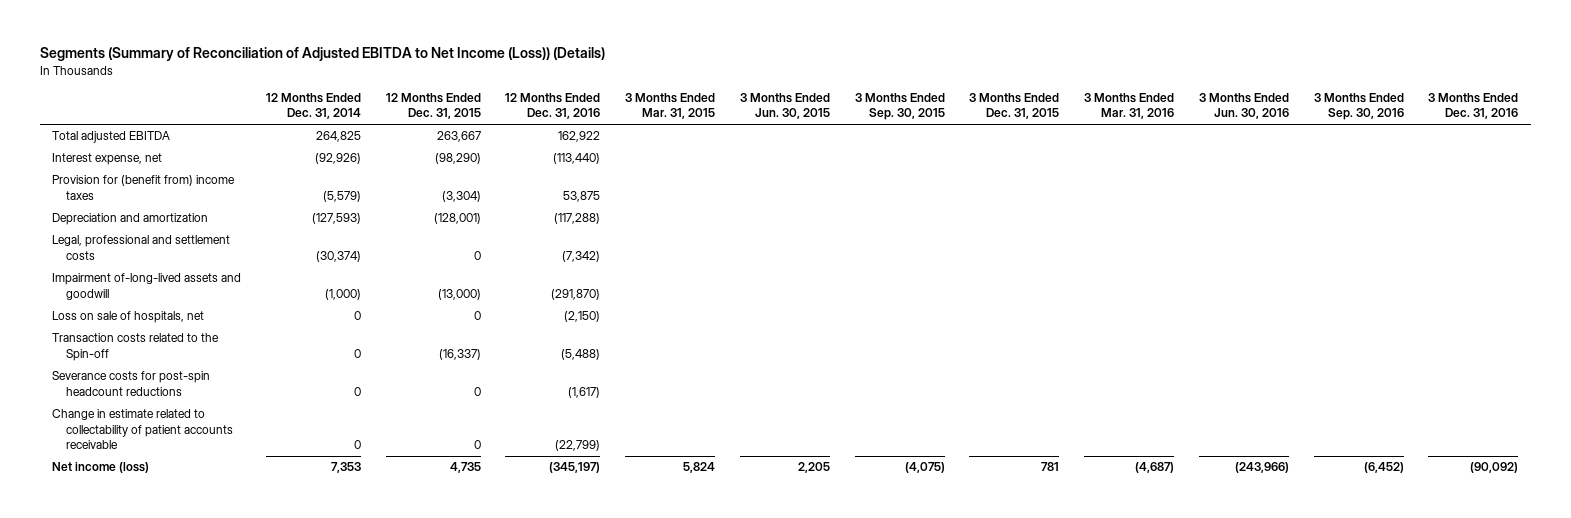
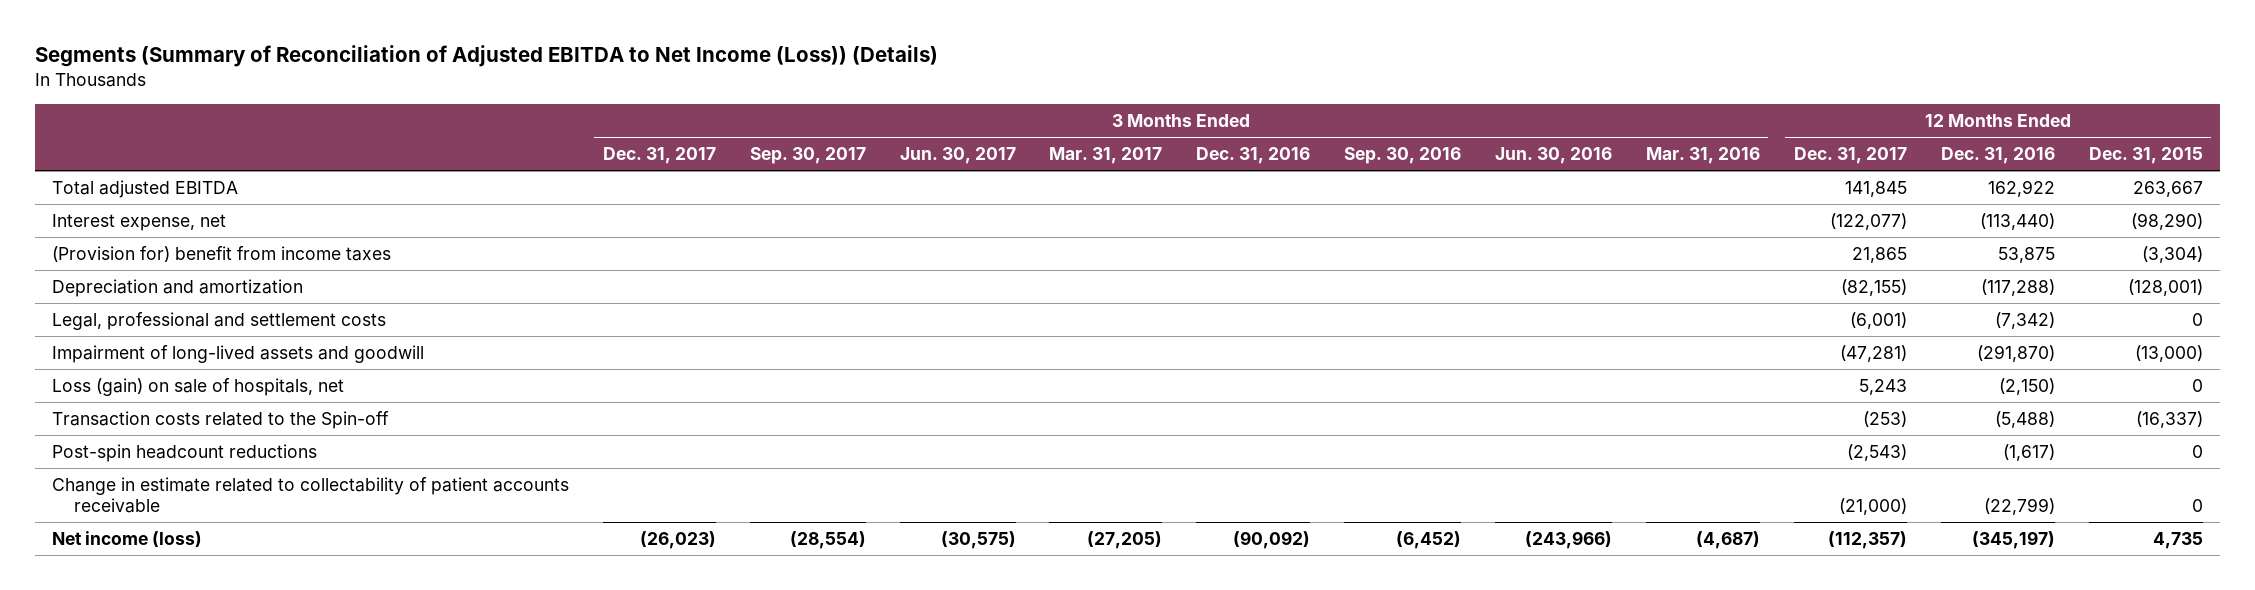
- | 12 Months Ended Dec. 31, 2014 | 12 Months Ended Dec. 31, 2015 | 12 Months Ended Dec. 31, 2016 | 3 Months Ended Mar. 31, 2015 | 3 Months Ended Jun. 30, 2015 | 3 Months Ended Sep. 30, 2015 | 3 Months Ended Dec. 31, 2015 | 3 Months Ended Mar. 31, 2016 | 3 Months Ended Jun. 30, 2016 | 3 Months Ended Sep. 30, 2016 | 3 Months Ended Dec. 31, 2016
+ | 3 Months Ended Dec. 31, 2017 | 3 Months Ended Sep. 30, 2017 | 3 Months Ended Jun. 30, 2017 | 3 Months Ended Mar. 31, 2017 | 3 Months Ended Dec. 31, 2016 | 3 Months Ended Sep. 30, 2016 | 3 Months Ended Jun. 30, 2016 | 3 Months Ended Mar. 31, 2016 | 12 Months Ended Dec. 31, 2017 | 12 Months Ended Dec. 31, 2016 | 12 Months Ended Dec. 31, 2015
- Provision for (benefit from) income taxes | (5,579) | (3,304) | 53,875 | | | | | | | |
+ (Provision for) benefit from income taxes | | | | | | | | | 21,865 | 53,875 | (3,304)
- Impairment of-long-lived assets and goodwill | (1,000) | (13,000) | (291,870) | | | | | | | |
- Loss on sale of hospitals, net | 0 | 0 | (2,150) | | | | | | | |
+ Impairment of long-lived assets and goodwill | | | | | | | | | (47,281) | (291,870) | (13,000)
+ Loss (gain) on sale of hospitals, net | | | | | | | | | 5,243 | (2,150) | 0
- Severance costs for post-spin headcount reductions | 0 | 0 | (1,617) | | | | | | | |
+ Post-spin headcount reductions | | | | | | | | | (2,543) | (1,617) | 0

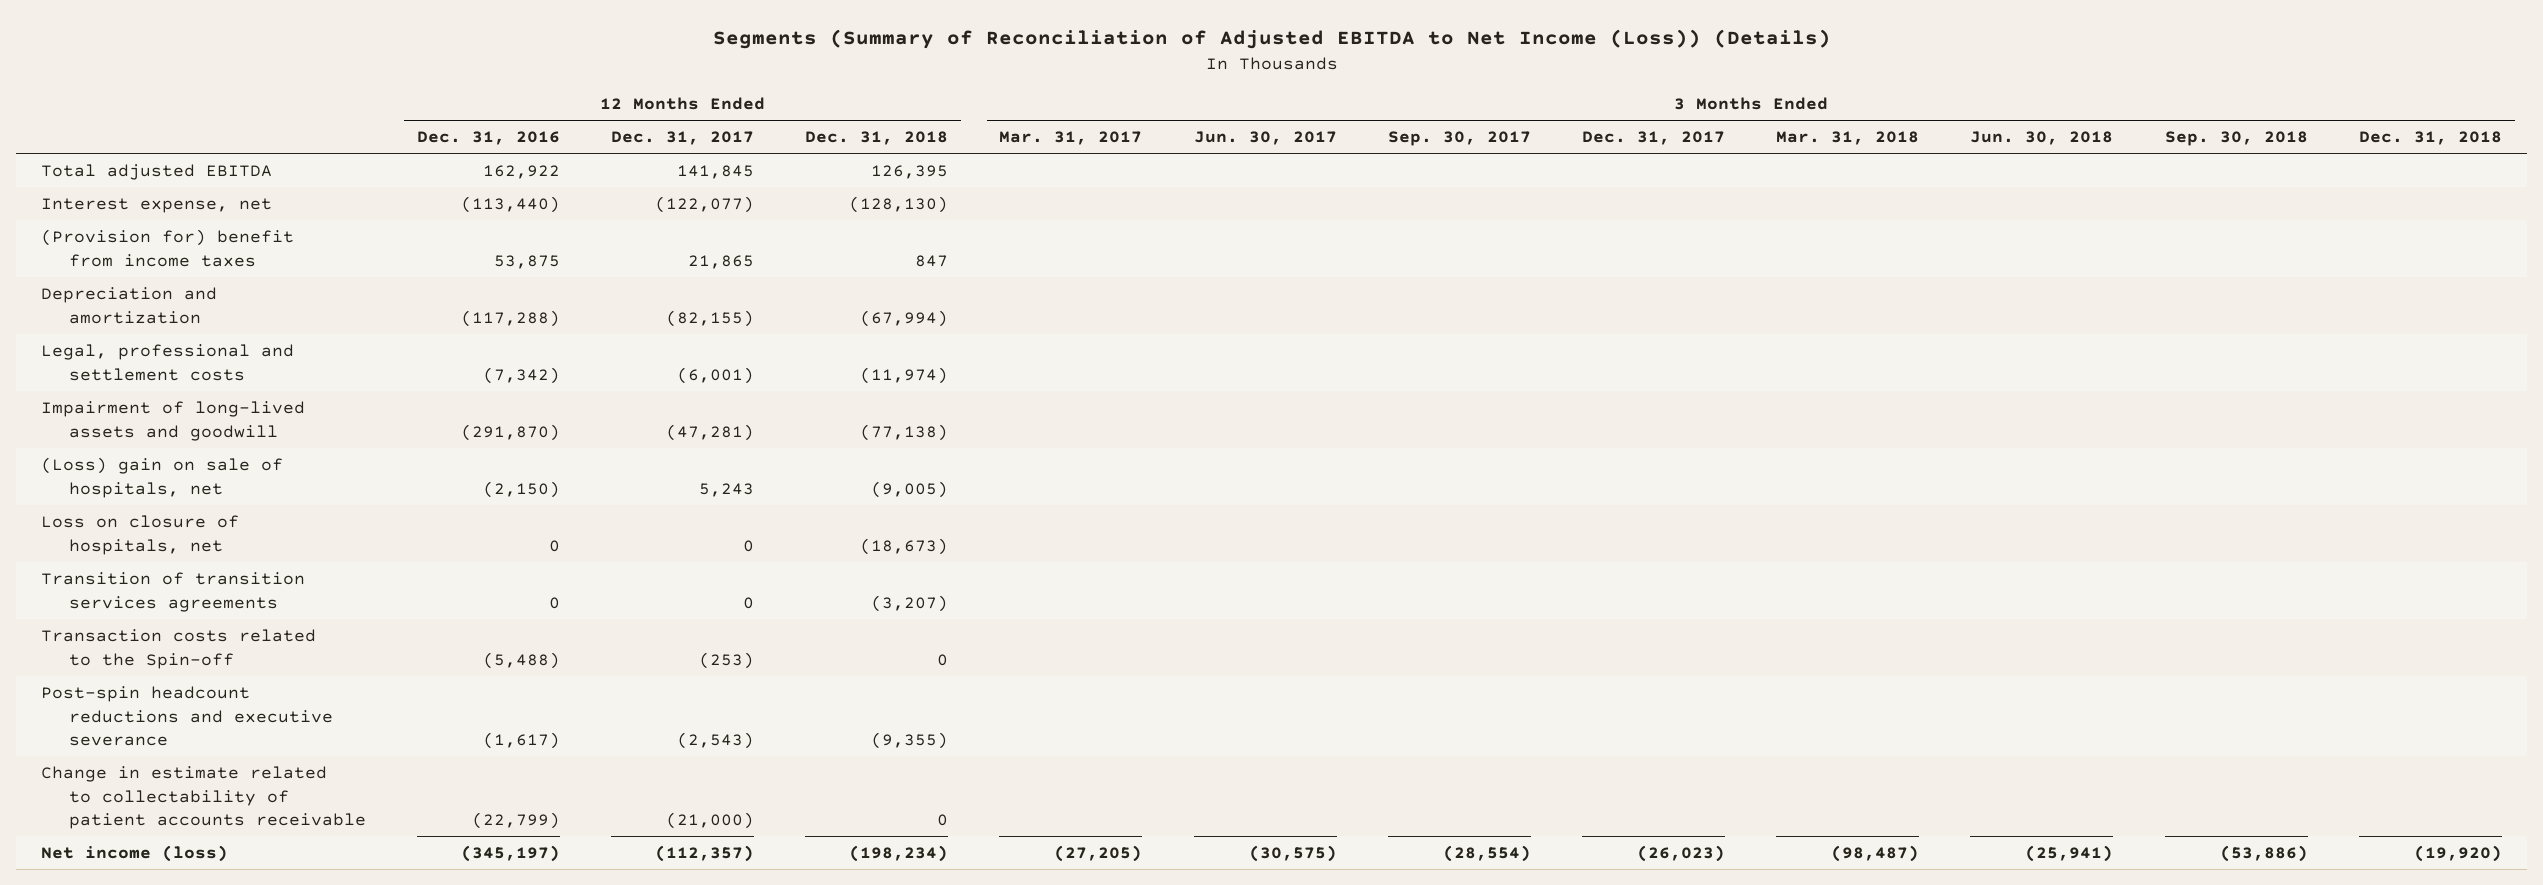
- | 3 Months Ended Dec. 31, 2017 | 3 Months Ended Sep. 30, 2017 | 3 Months Ended Jun. 30, 2017 | 3 Months Ended Mar. 31, 2017 | 3 Months Ended Dec. 31, 2016 | 3 Months Ended Sep. 30, 2016 | 3 Months Ended Jun. 30, 2016 | 3 Months Ended Mar. 31, 2016 | 12 Months Ended Dec. 31, 2017 | 12 Months Ended Dec. 31, 2016 | 12 Months Ended Dec. 31, 2015
+ | 12 Months Ended Dec. 31, 2016 | 12 Months Ended Dec. 31, 2017 | 12 Months Ended Dec. 31, 2018 | 3 Months Ended Mar. 31, 2017 | 3 Months Ended Jun. 30, 2017 | 3 Months Ended Sep. 30, 2017 | 3 Months Ended Dec. 31, 2017 | 3 Months Ended Mar. 31, 2018 | 3 Months Ended Jun. 30, 2018 | 3 Months Ended Sep. 30, 2018 | 3 Months Ended Dec. 31, 2018
- Loss (gain) on sale of hospitals, net | | | | | | | | | 5,243 | (2,150) | 0
+ (Loss) gain on sale of hospitals, net | (2,150) | 5,243 | (9,005) | | | | | | | |
+ Loss on closure of hospitals, net | 0 | 0 | (18,673) | | | | | | | |
+ Transition of transition services agreements | 0 | 0 | (3,207) | | | | | | | |
- Post-spin headcount reductions | | | | | | | | | (2,543) | (1,617) | 0
+ Post-spin headcount reductions and executive severance | (1,617) | (2,543) | (9,355) | | | | | | | |

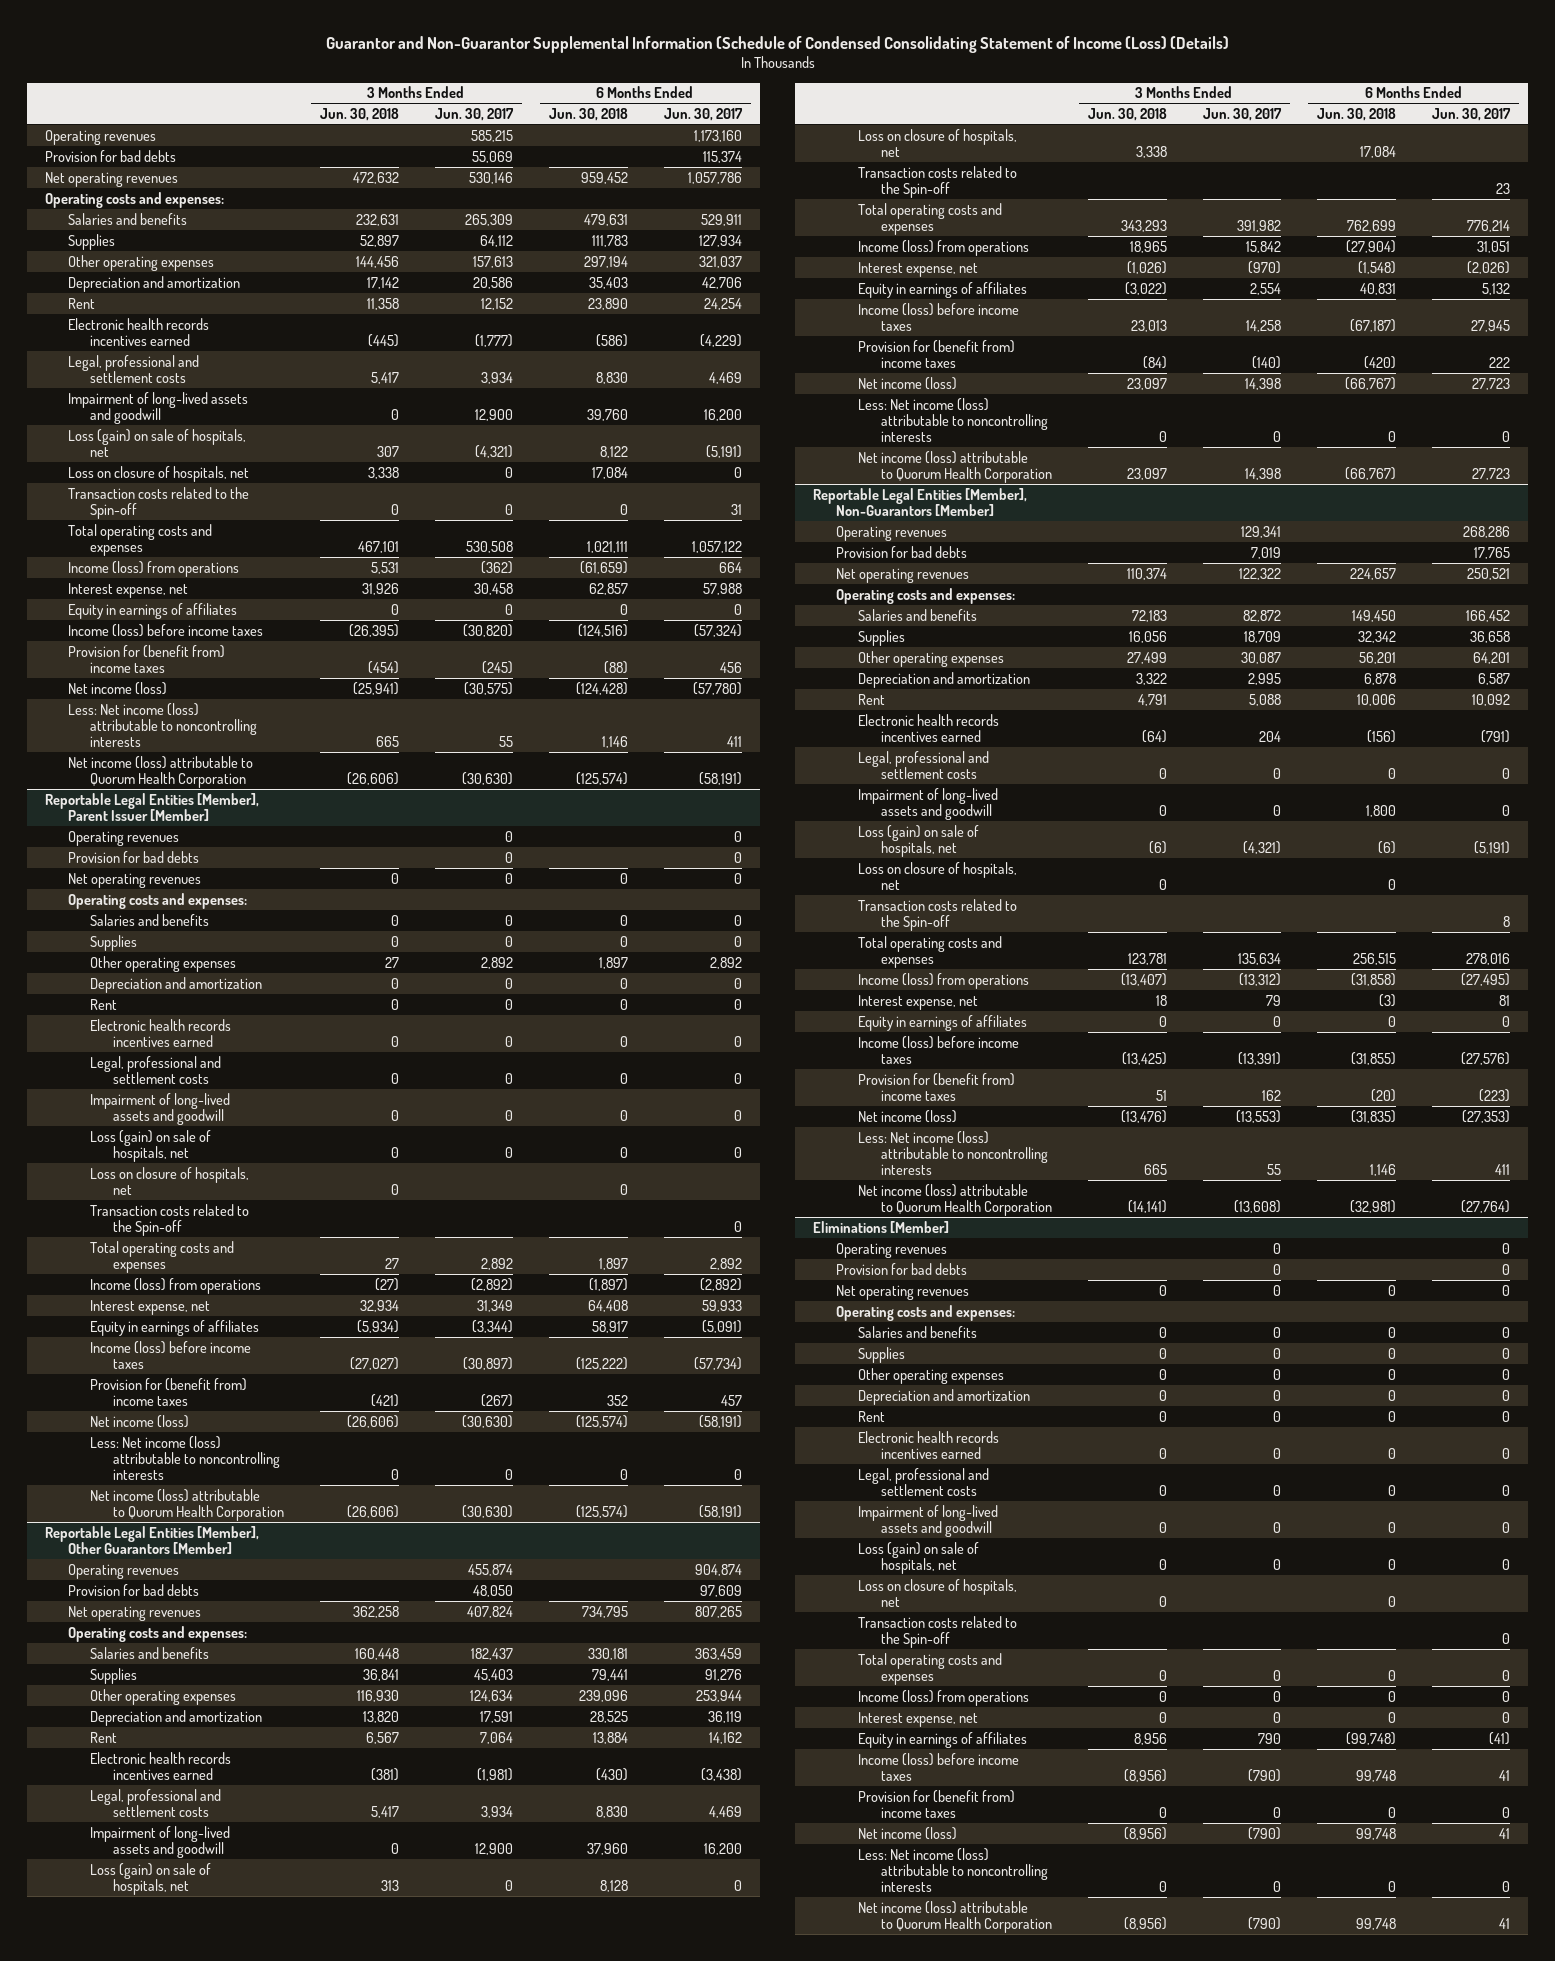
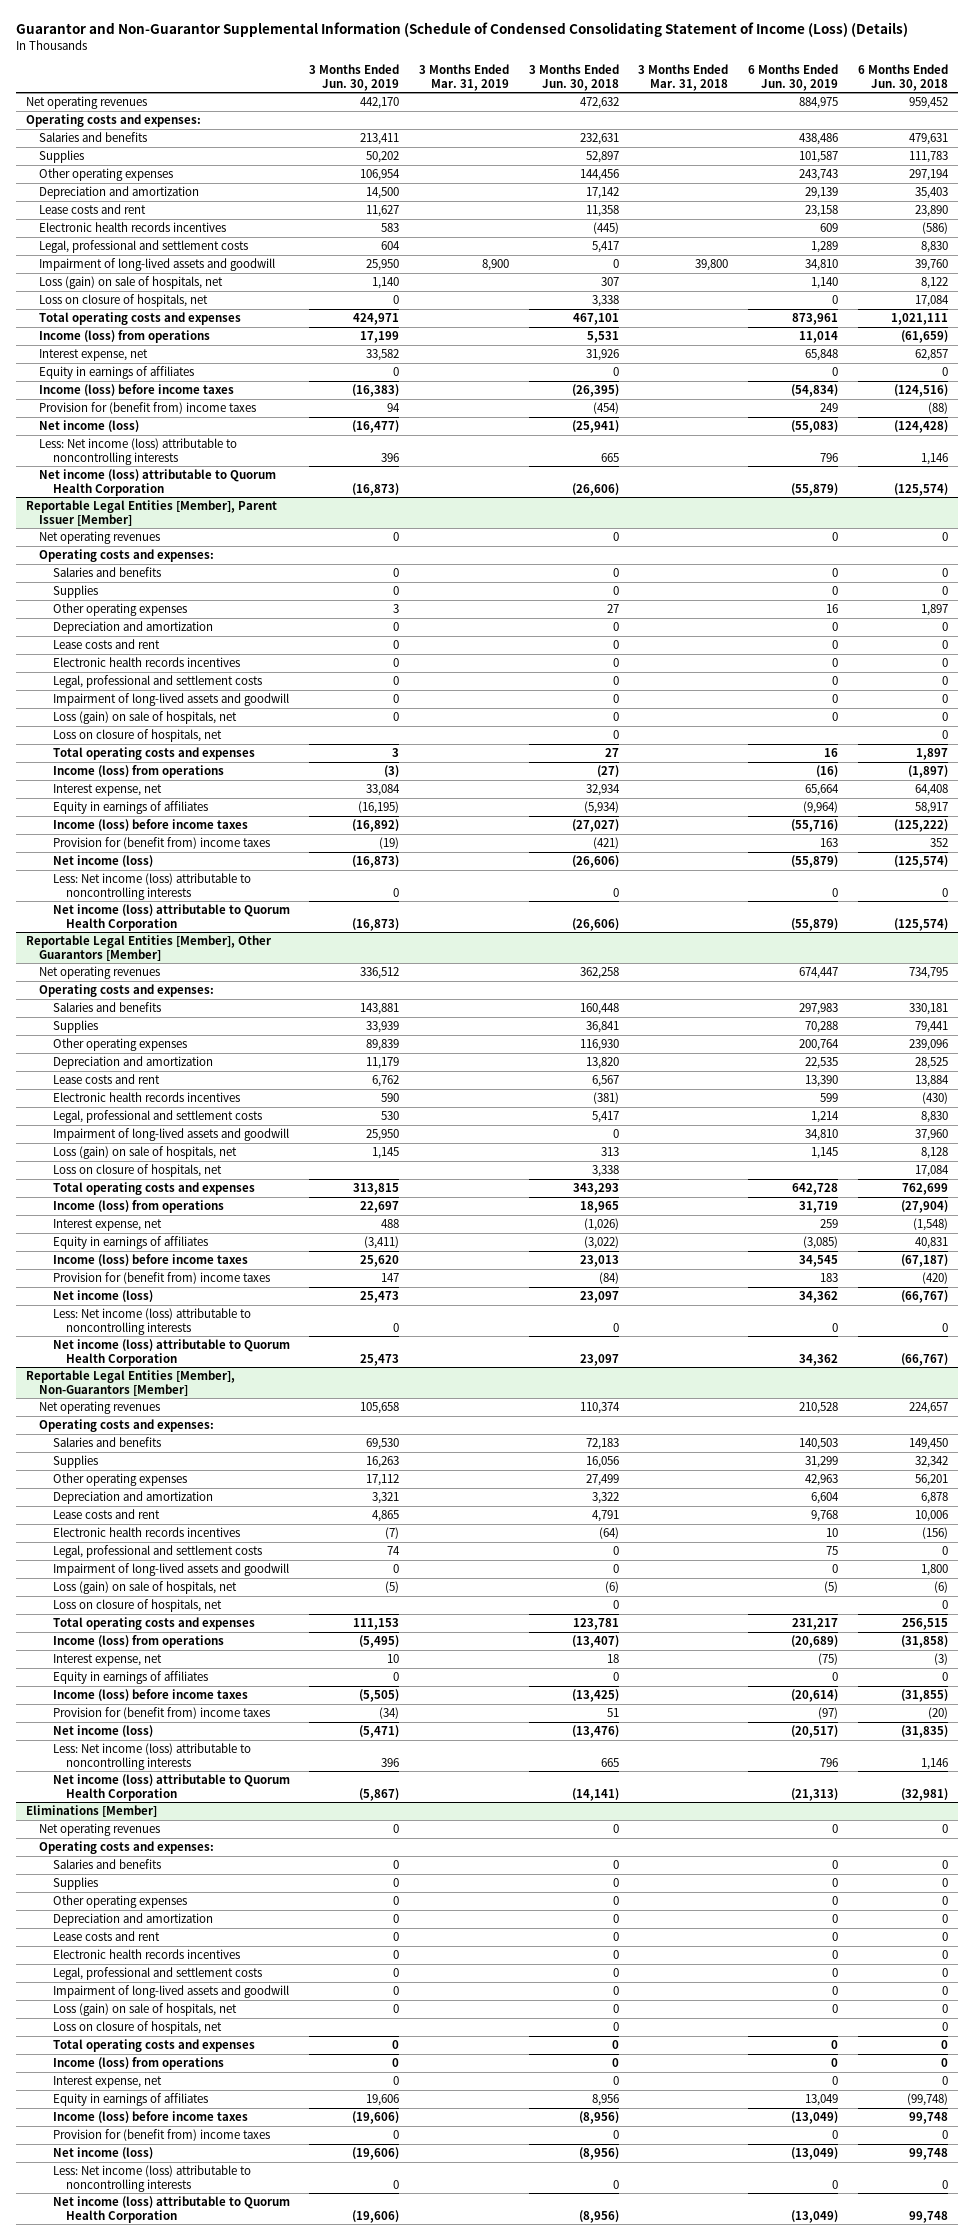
- | 3 Months Ended Jun. 30, 2018 | 3 Months Ended Jun. 30, 2017 | 6 Months Ended Jun. 30, 2018 | 6 Months Ended Jun. 30, 2017
+ | 3 Months Ended Jun. 30, 2019 | 3 Months Ended Mar. 31, 2019 | 3 Months Ended Jun. 30, 2018 | 3 Months Ended Mar. 31, 2018 | 6 Months Ended Jun. 30, 2019 | 6 Months Ended Jun. 30, 2018
- Operating revenues | | 585,215 | | 1,173,160
- Provision for bad debts | | 55,069 | | 115,374
- Rent | 11,358 | 12,152 | 23,890 | 24,254
- Electronic health records incentives earned | (445) | (1,777) | (586) | (4,229)
+ Lease costs and rent | 11,627 | | 11,358 | | 23,158 | 23,890
+ Electronic health records incentives | 583 | | (445) | | 609 | (586)
- Transaction costs related to the Spin-off | 0 | 0 | 0 | 31
@ Reportable Legal Entities [Member], Parent Issuer [Member]
- Operating revenues | | 0 | | 0
- Provision for bad debts | | 0 | | 0
- Rent | 0 | 0 | 0 | 0
- Electronic health records incentives earned | 0 | 0 | 0 | 0
+ Lease costs and rent | 0 | | 0 | | 0 | 0
+ Electronic health records incentives | 0 | | 0 | | 0 | 0
- Transaction costs related to the Spin-off | | | | 0
@ Reportable Legal Entities [Member], Other Guarantors [Member]
- Operating revenues | | 455,874 | | 904,874
- Provision for bad debts | | 48,050 | | 97,609
- Rent | 6,567 | 7,064 | 13,884 | 14,162
- Electronic health records incentives earned | (381) | (1,981) | (430) | (3,438)
+ Lease costs and rent | 6,762 | | 6,567 | | 13,390 | 13,884
+ Electronic health records incentives | 590 | | (381) | | 599 | (430)
- Transaction costs related to the Spin-off | | | | 23
@ Reportable Legal Entities [Member], Non-Guarantors [Member]
- Operating revenues | | 129,341 | | 268,286
- Provision for bad debts | | 7,019 | | 17,765
- Rent | 4,791 | 5,088 | 10,006 | 10,092
- Electronic health records incentives earned | (64) | 204 | (156) | (791)
+ Lease costs and rent | 4,865 | | 4,791 | | 9,768 | 10,006
+ Electronic health records incentives | (7) | | (64) | | 10 | (156)
- Transaction costs related to the Spin-off | | | | 8
@ Eliminations [Member]
- Operating revenues | | 0 | | 0
- Provision for bad debts | | 0 | | 0
- Rent | 0 | 0 | 0 | 0
- Electronic health records incentives earned | 0 | 0 | 0 | 0
+ Lease costs and rent | 0 | | 0 | | 0 | 0
+ Electronic health records incentives | 0 | | 0 | | 0 | 0
- Transaction costs related to the Spin-off | | | | 0

